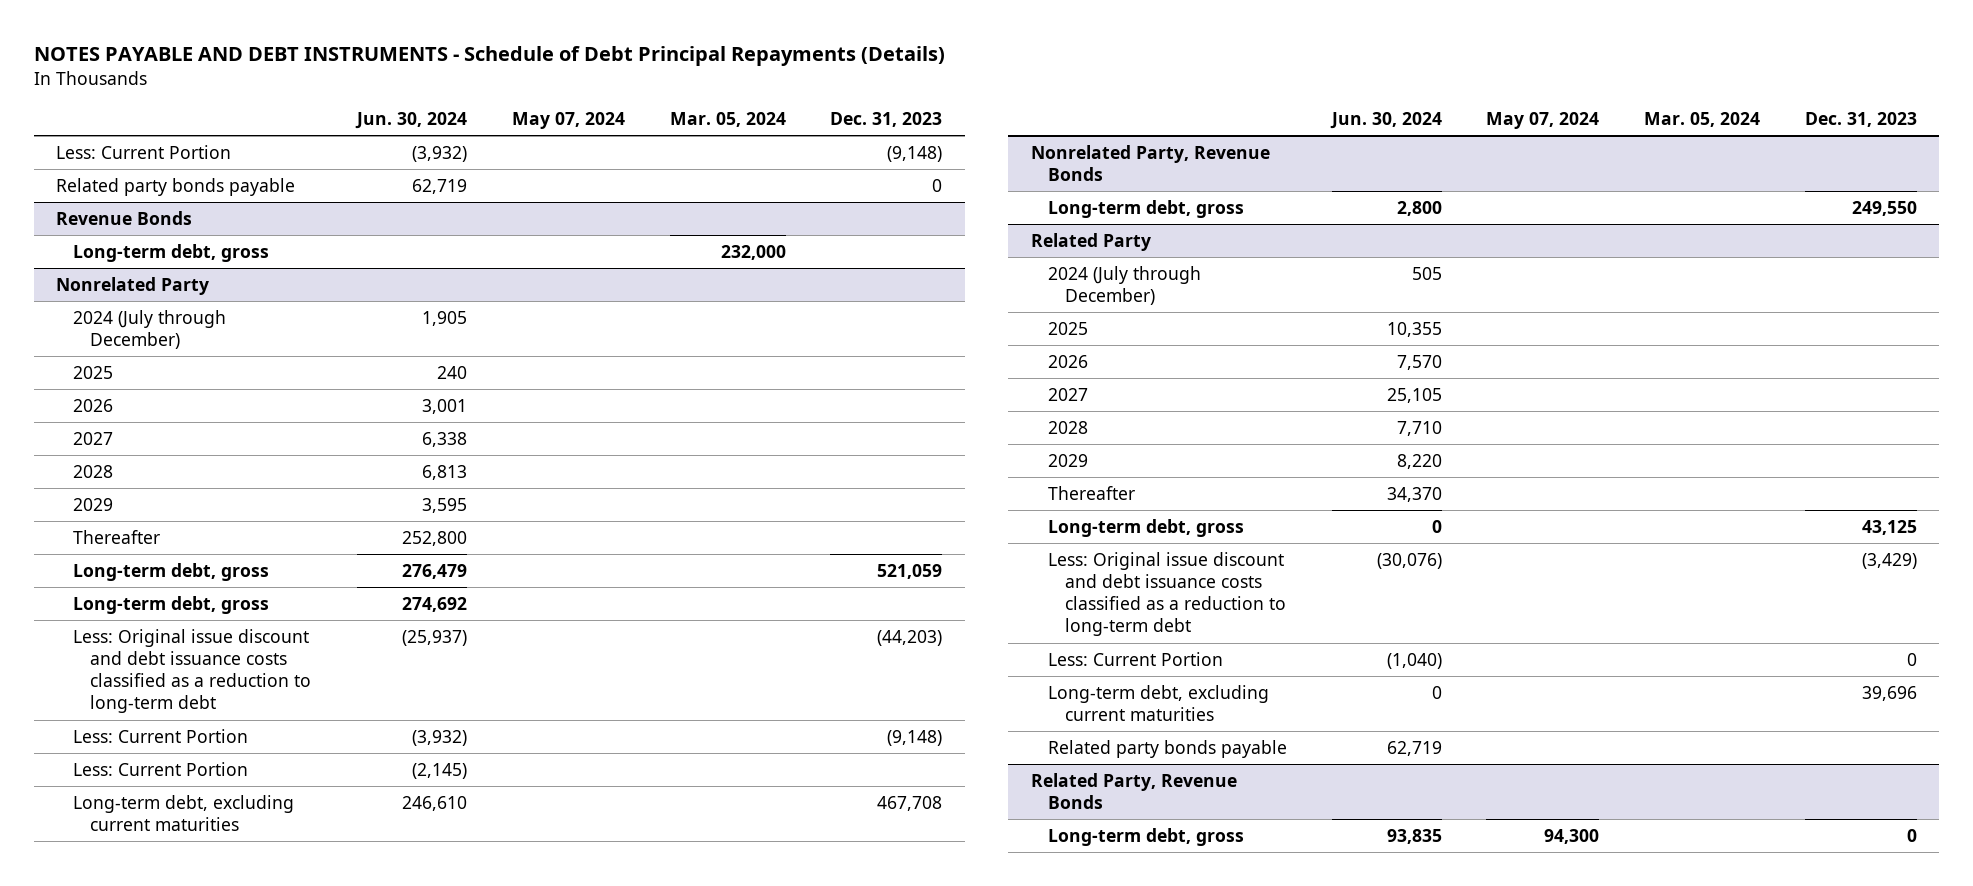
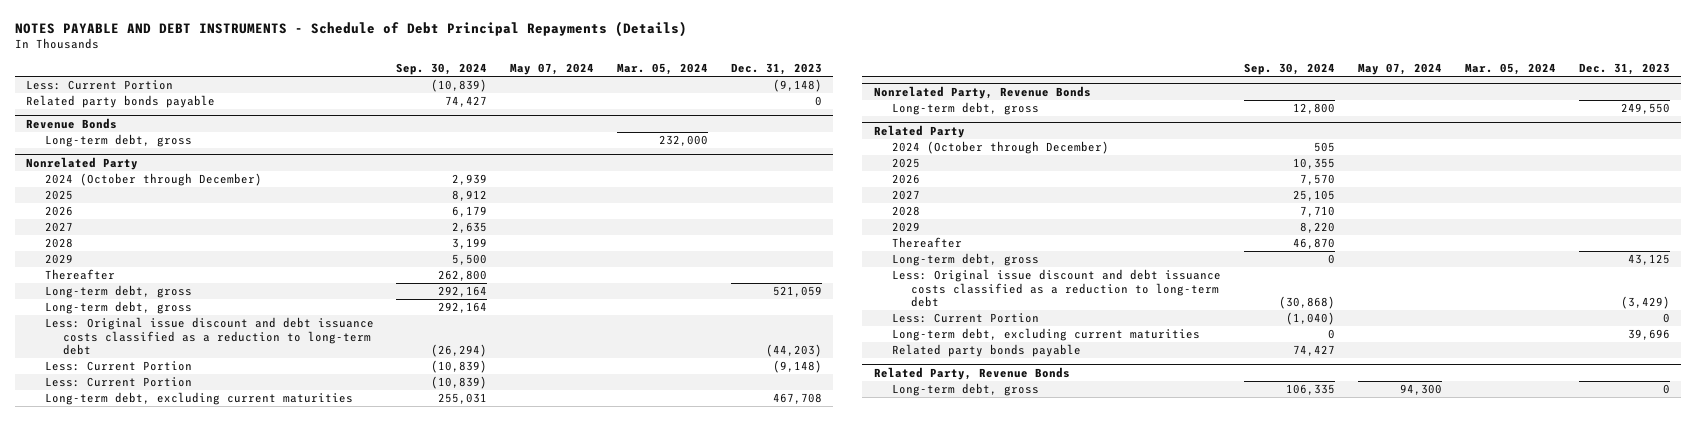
- | Jun. 30, 2024 | May 07, 2024 | Mar. 05, 2024 | Dec. 31, 2023
+ | Sep. 30, 2024 | May 07, 2024 | Mar. 05, 2024 | Dec. 31, 2023
@ Nonrelated Party
- 2024 (July through December) | 1,905 | | |
+ 2024 (October through December) | 2,939 | | |
@ Related Party
- 2024 (July through December) | 505 | | |
+ 2024 (October through December) | 505 | | |

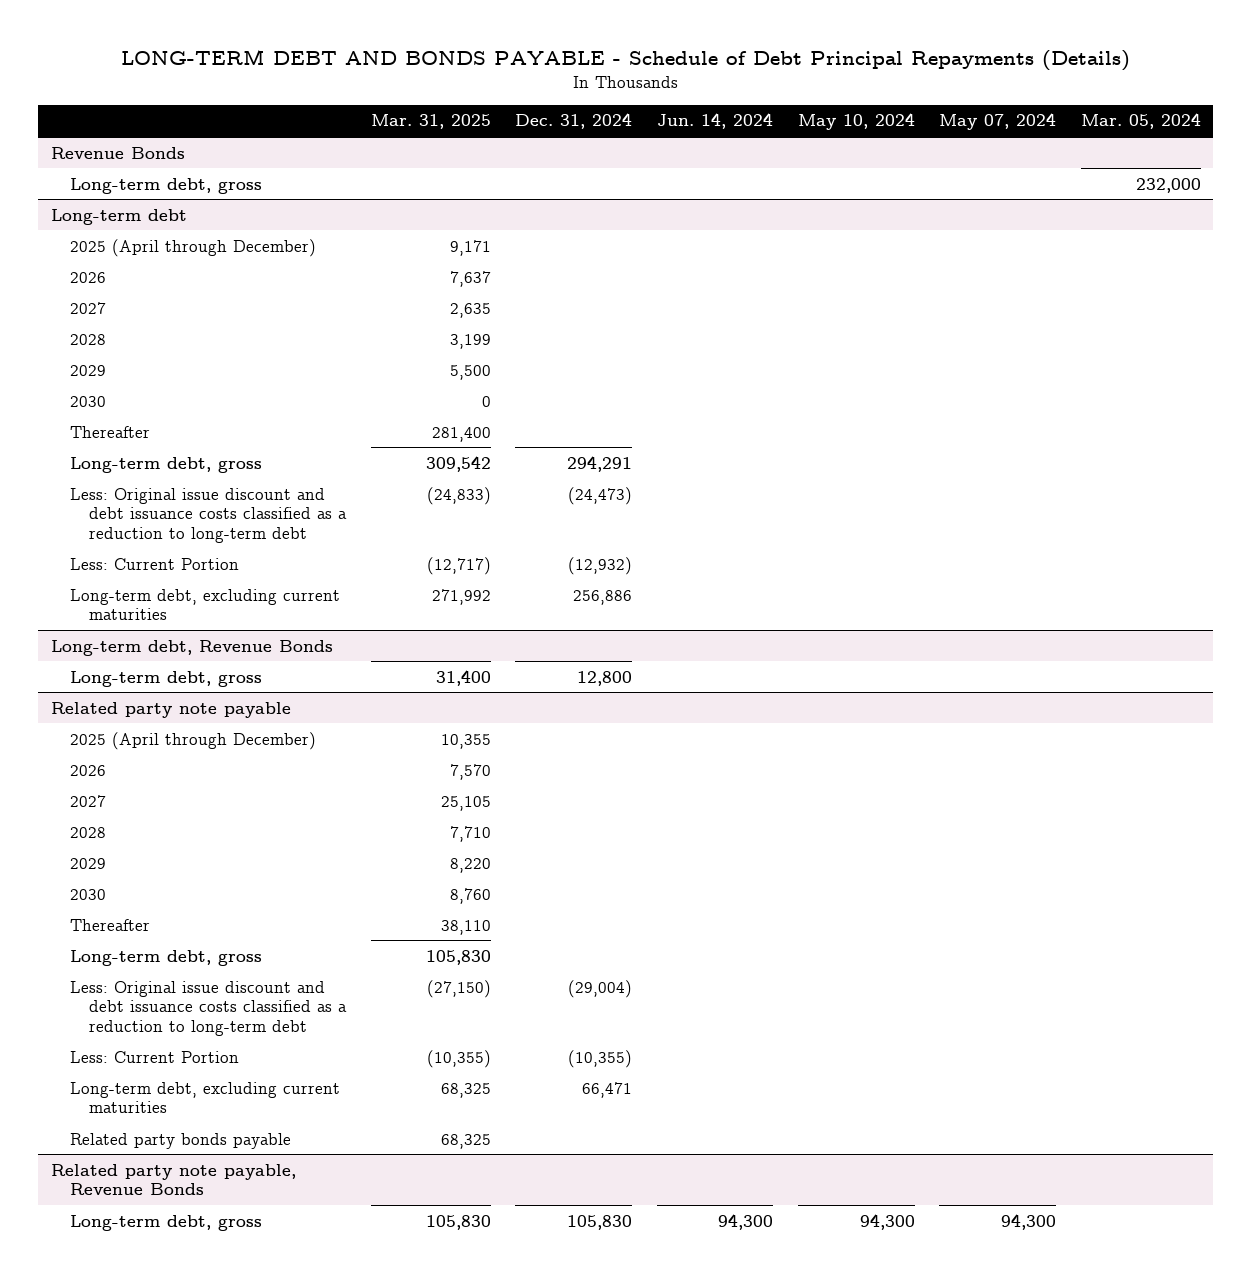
- NOTES PAYABLE AND DEBT INSTRUMENTS - Schedule of Debt Principal Repayments (Details)
+ LONG-TERM DEBT AND BONDS PAYABLE - Schedule of Debt Principal Repayments (Details)
- | Sep. 30, 2024 | May 07, 2024 | Mar. 05, 2024 | Dec. 31, 2023
+ | Mar. 31, 2025 | Dec. 31, 2024 | Jun. 14, 2024 | May 10, 2024 | May 07, 2024 | Mar. 05, 2024
- Less: Current Portion | (10,839) | | | (9,148)
- Related party bonds payable | 74,427 | | | 0
- Nonrelated Party
- 2024 (October through December) | 2,939 | | |
- 2025 | 8,912 | | |
+ Long-term debt
+ 2025 (April through December) | 9,171 | | | | |
+ 2030 | 0 | | | | |
- Long-term debt, gross | 292,164 | | |
- Less: Current Portion | (10,839) | | |
- Nonrelated Party, Revenue Bonds
- Long-term debt, gross | 12,800 | | | 249,550
- Related Party
- 2024 (October through December) | 505 | | |
- 2025 | 10,355 | | |
+ Long-term debt, Revenue Bonds
+ Long-term debt, gross | 31,400 | 12,800 | | | |
+ Related party note payable
+ 2025 (April through December) | 10,355 | | | | |
+ 2030 | 8,760 | | | | |
- Related Party, Revenue Bonds
+ Related party note payable, Revenue Bonds

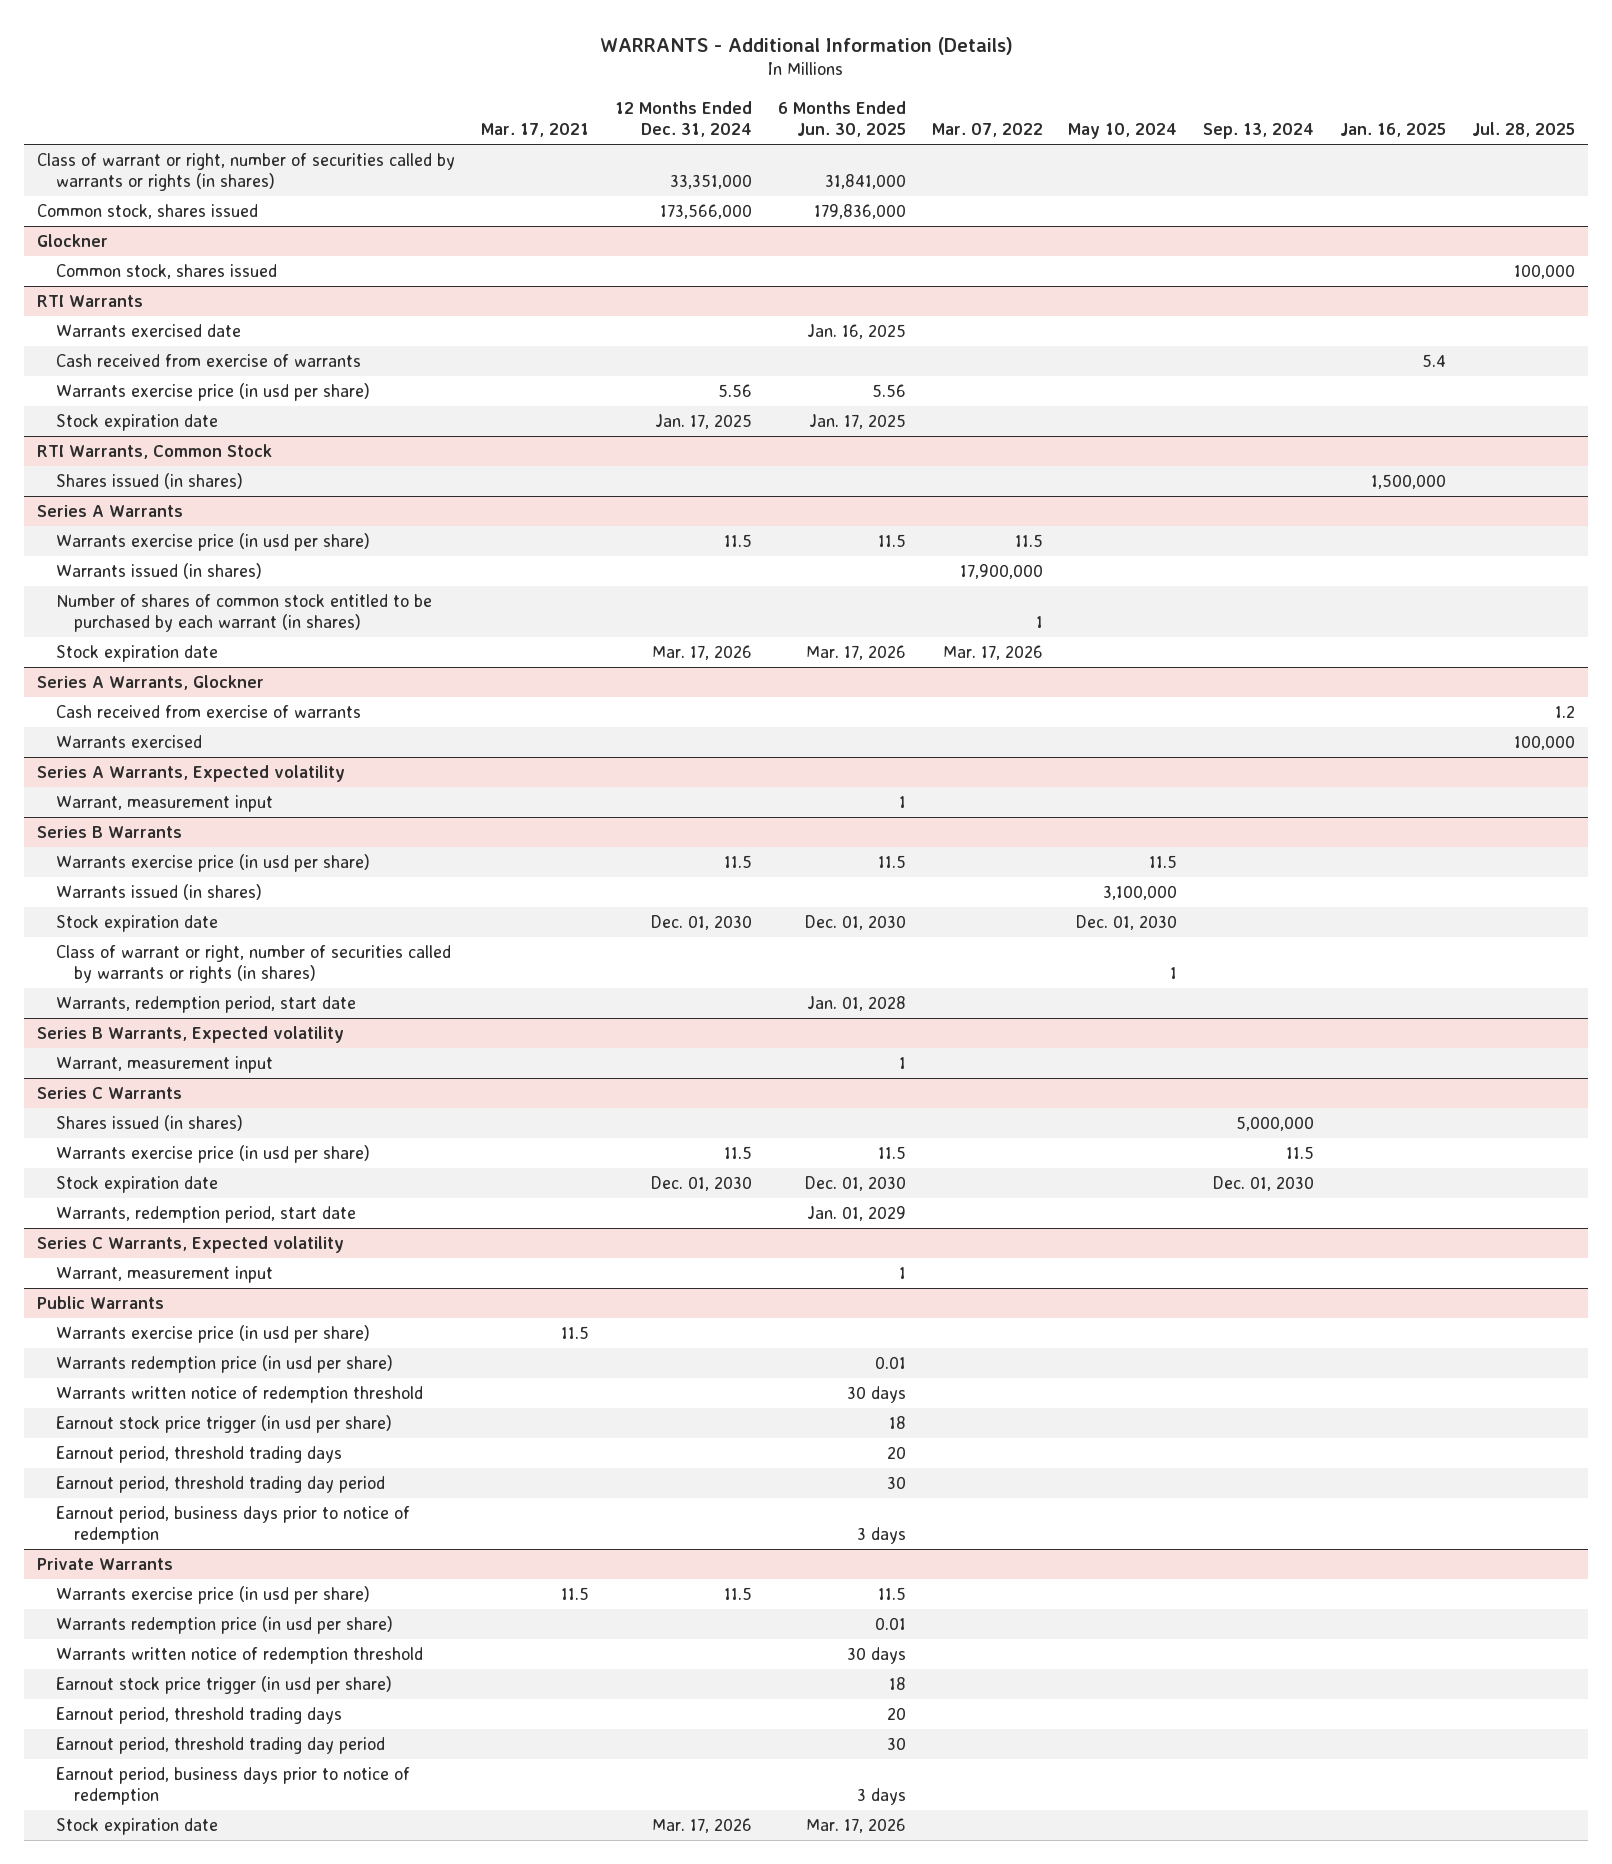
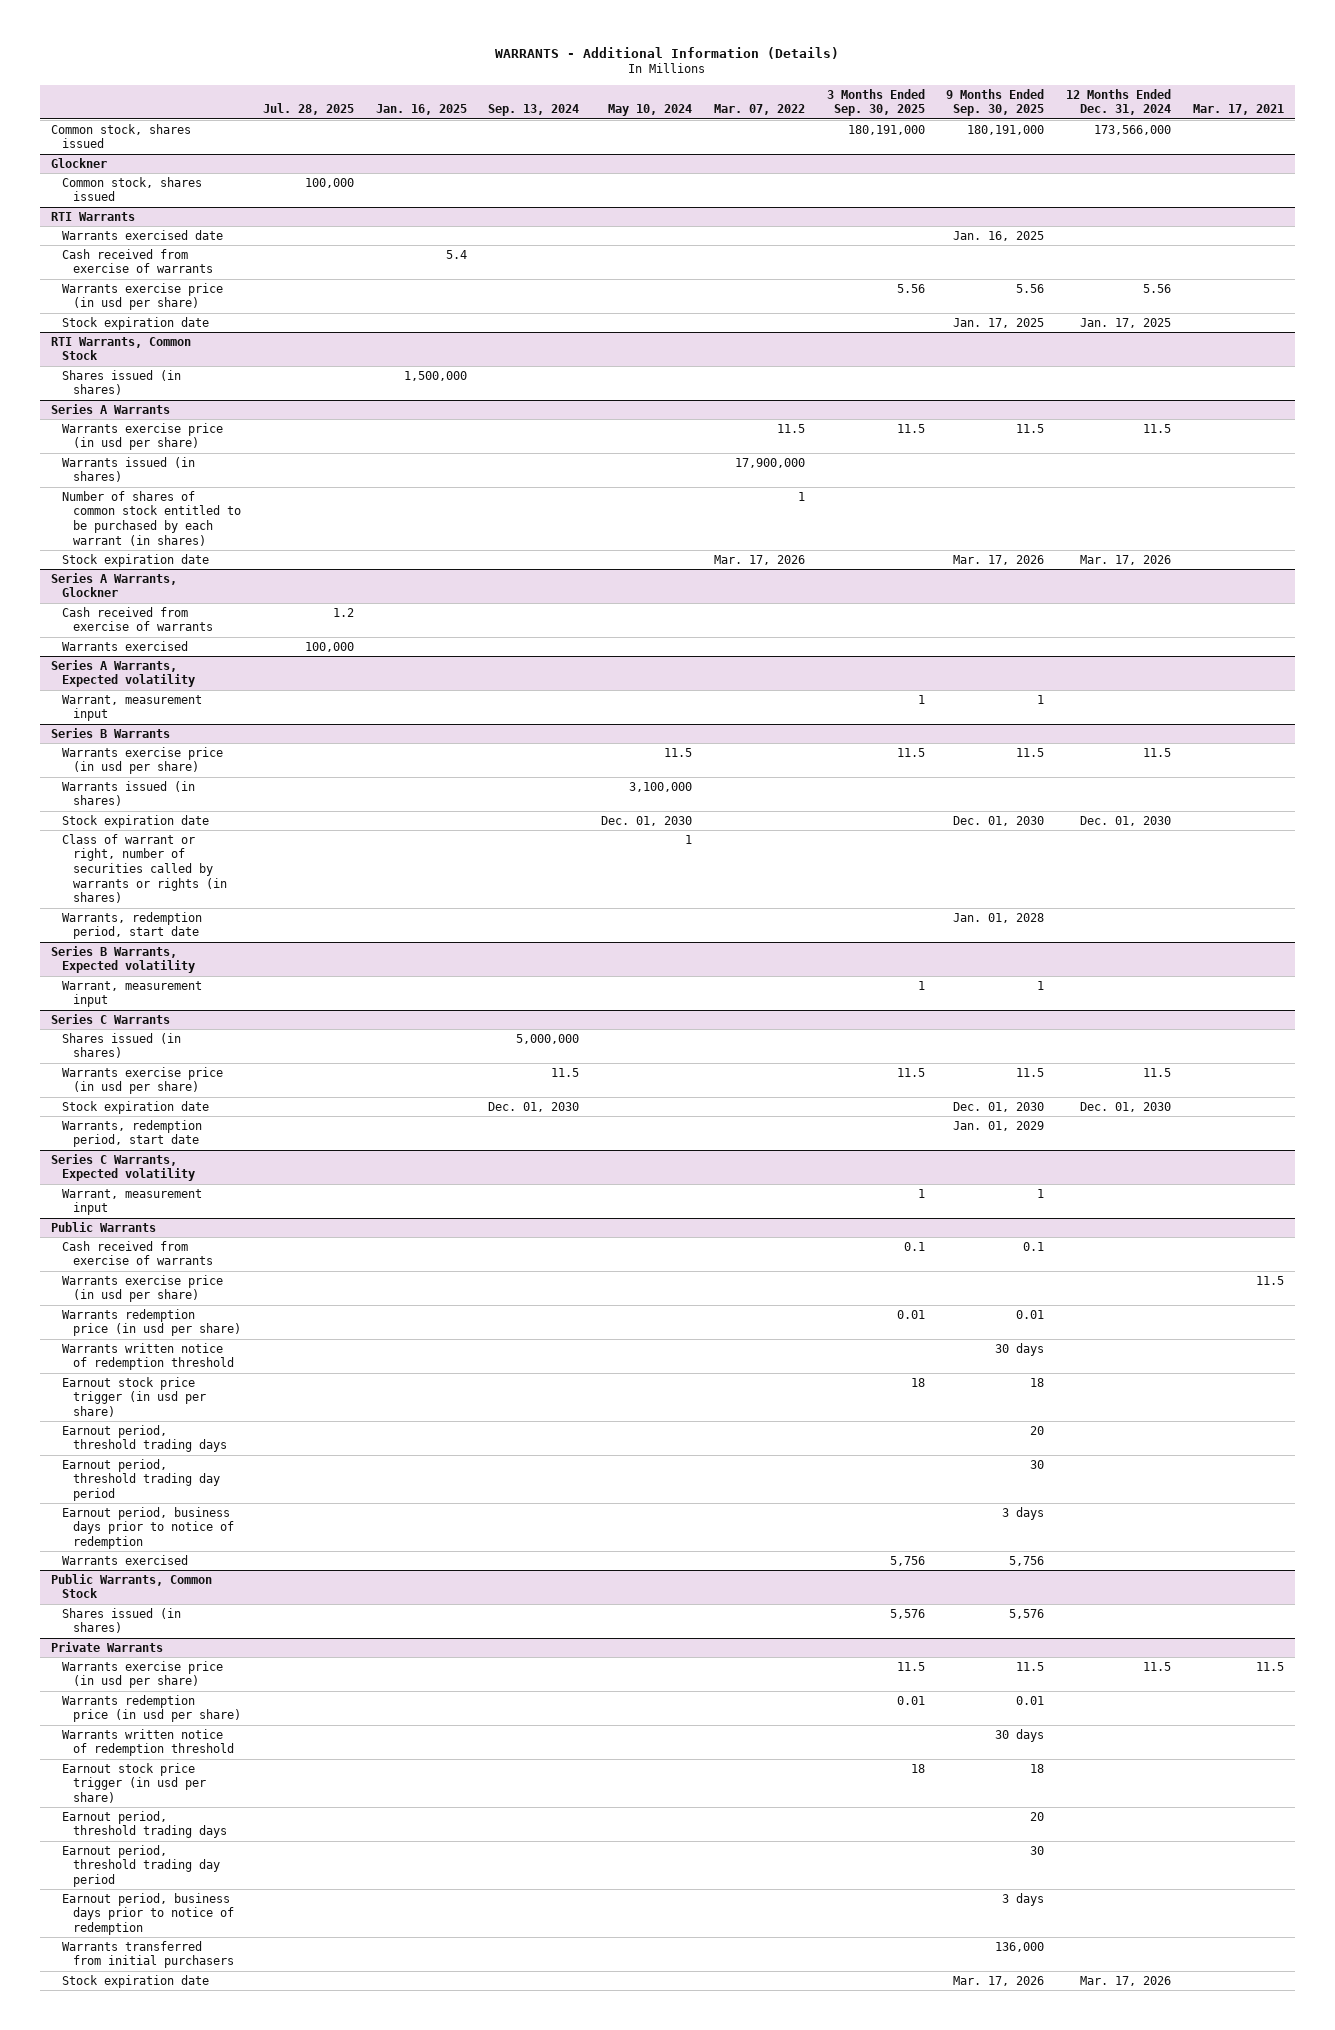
- | Mar. 17, 2021 | 12 Months Ended Dec. 31, 2024 | 6 Months Ended Jun. 30, 2025 | Mar. 07, 2022 | May 10, 2024 | Sep. 13, 2024 | Jan. 16, 2025 | Jul. 28, 2025
+ | Jul. 28, 2025 | Jan. 16, 2025 | Sep. 13, 2024 | May 10, 2024 | Mar. 07, 2022 | 3 Months Ended Sep. 30, 2025 | 9 Months Ended Sep. 30, 2025 | 12 Months Ended Dec. 31, 2024 | Mar. 17, 2021
- Class of warrant or right, number of securities called by warrants or rights (in shares) | | 33,351,000 | 31,841,000 | | | | |
@ Public Warrants
+ Cash received from exercise of warrants | | | | | | 0.1 | 0.1 | |
+ Warrants exercised | | | | | | 5,756 | 5,756 | |
+ Public Warrants, Common Stock
+ Shares issued (in shares) | | | | | | 5,576 | 5,576 | |
@ Private Warrants
+ Warrants transferred from initial purchasers | | | | | | | 136,000 | |

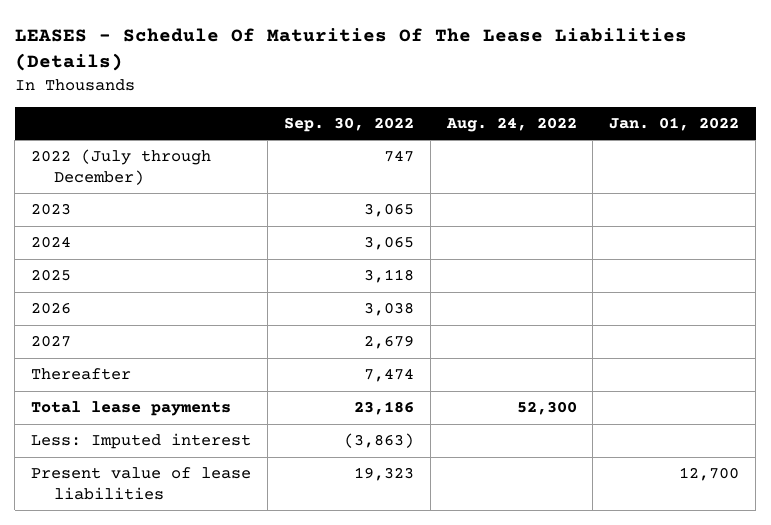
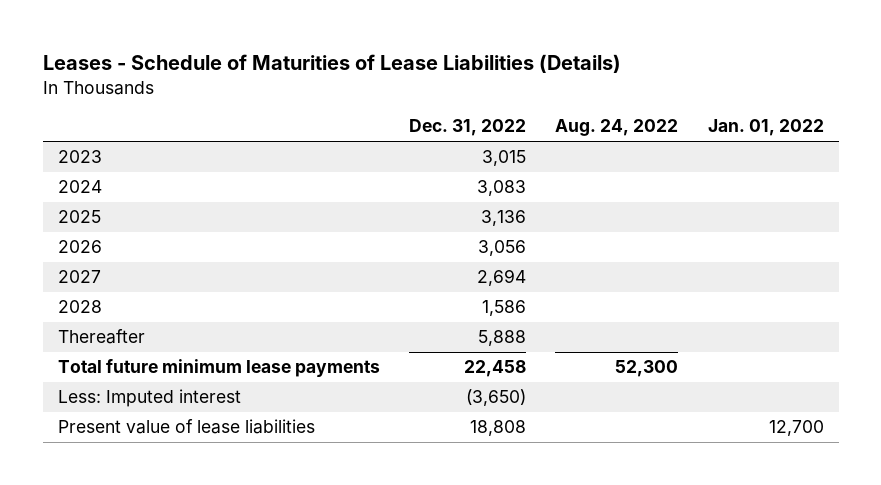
- LEASES - Schedule Of Maturities Of The Lease Liabilities (Details)
+ Leases - Schedule of Maturities of Lease Liabilities (Details)
- | Sep. 30, 2022 | Aug. 24, 2022 | Jan. 01, 2022
+ | Dec. 31, 2022 | Aug. 24, 2022 | Jan. 01, 2022
- 2022 (July through December) | 747 | |
+ 2028 | 1,586 | |
- Total lease payments | 23,186 | 52,300 |
+ Total future minimum lease payments | 22,458 | 52,300 |

